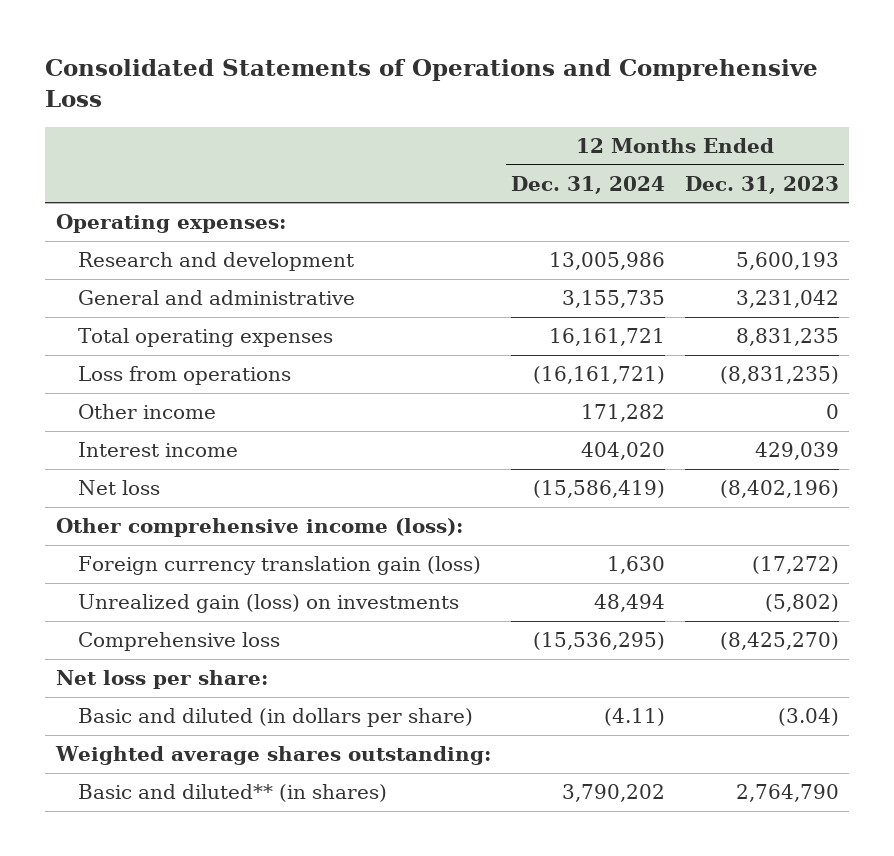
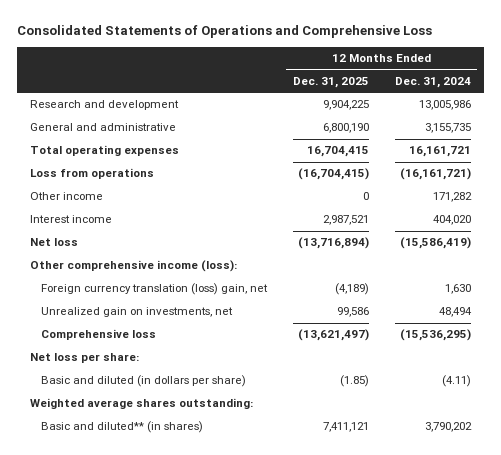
- | 12 Months Ended Dec. 31, 2024 | 12 Months Ended Dec. 31, 2023
+ | 12 Months Ended Dec. 31, 2025 | 12 Months Ended Dec. 31, 2024
- Operating expenses:
- Foreign currency translation gain (loss) | 1,630 | (17,272)
- Unrealized gain (loss) on investments | 48,494 | (5,802)
+ Foreign currency translation (loss) gain, net | (4,189) | 1,630
+ Unrealized gain on investments, net | 99,586 | 48,494

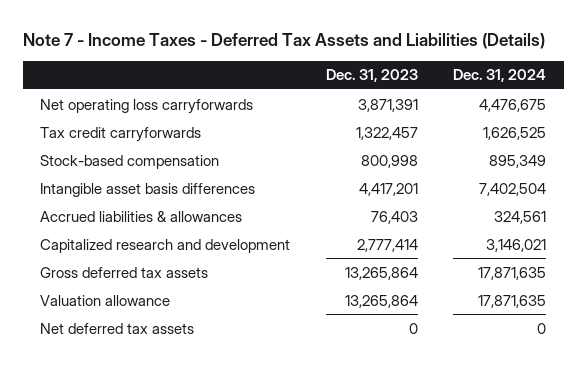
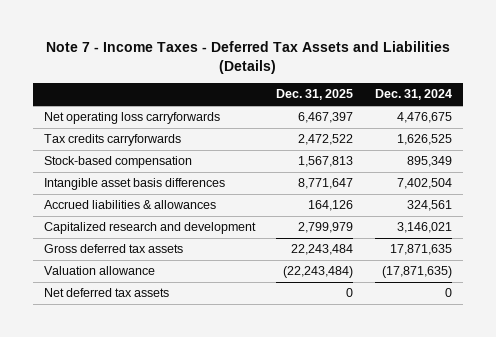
- | Dec. 31, 2023 | Dec. 31, 2024
+ | Dec. 31, 2025 | Dec. 31, 2024
- Tax credit carryforwards | 1,322,457 | 1,626,525
+ Tax credits carryforwards | 2,472,522 | 1,626,525
- Valuation allowance | 13,265,864 | 17,871,635
+ Valuation allowance | (22,243,484) | (17,871,635)

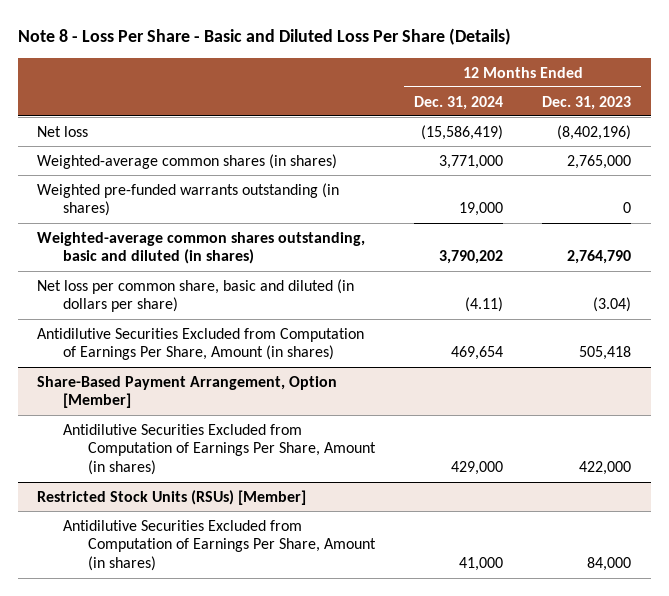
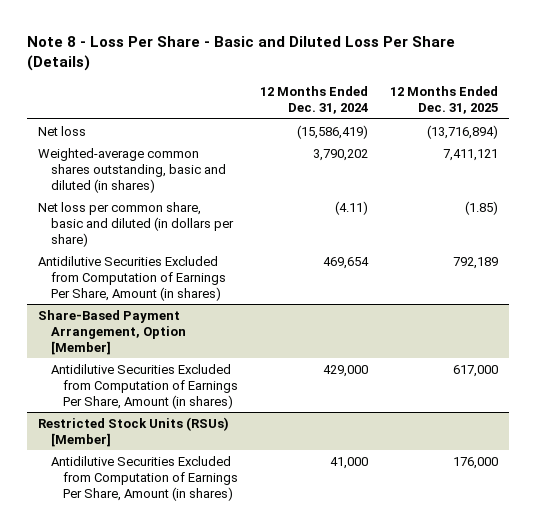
- | 12 Months Ended Dec. 31, 2024 | 12 Months Ended Dec. 31, 2023
+ | 12 Months Ended Dec. 31, 2024 | 12 Months Ended Dec. 31, 2025
- Weighted-average common shares (in shares) | 3,771,000 | 2,765,000
- Weighted pre-funded warrants outstanding (in shares) | 19,000 | 0

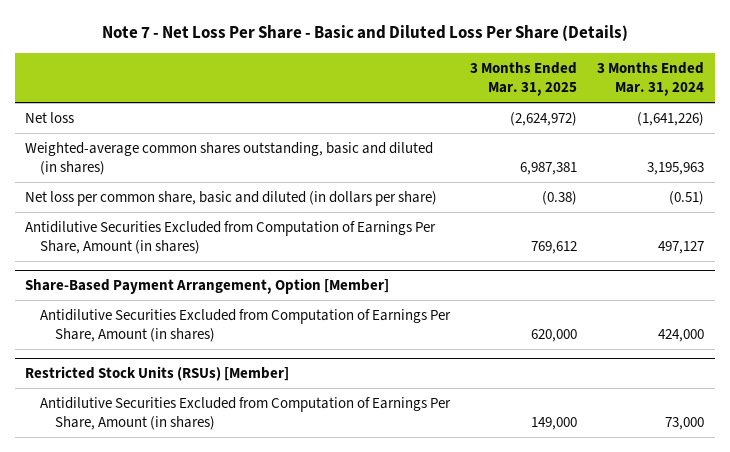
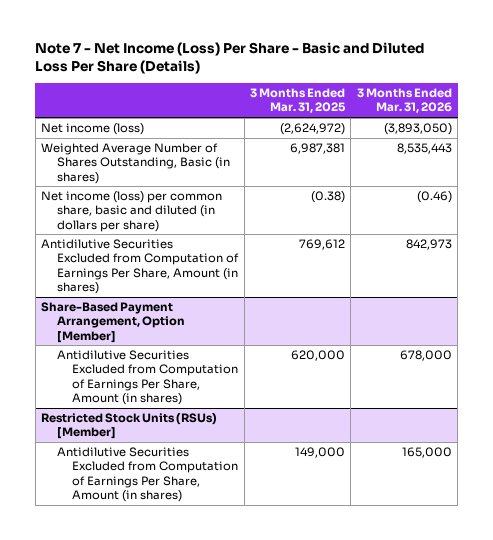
- Note 7 - Net Loss Per Share - Basic and Diluted Loss Per Share (Details)
+ Note 7 - Net Income (Loss) Per Share - Basic and Diluted Loss Per Share (Details)
- | 3 Months Ended Mar. 31, 2025 | 3 Months Ended Mar. 31, 2024
+ | 3 Months Ended Mar. 31, 2025 | 3 Months Ended Mar. 31, 2026
- Net loss | (2,624,972) | (1,641,226)
- Weighted-average common shares outstanding, basic and diluted (in shares) | 6,987,381 | 3,195,963
- Net loss per common share, basic and diluted (in dollars per share) | (0.38) | (0.51)
+ Net income (loss) | (2,624,972) | (3,893,050)
+ Weighted Average Number of Shares Outstanding, Basic (in shares) | 6,987,381 | 8,535,443
+ Net income (loss) per common share, basic and diluted (in dollars per share) | (0.38) | (0.46)

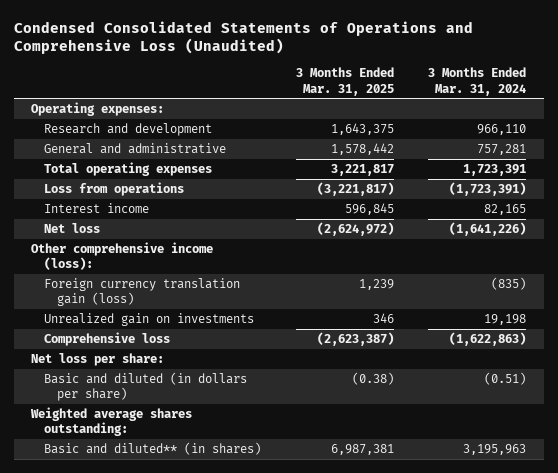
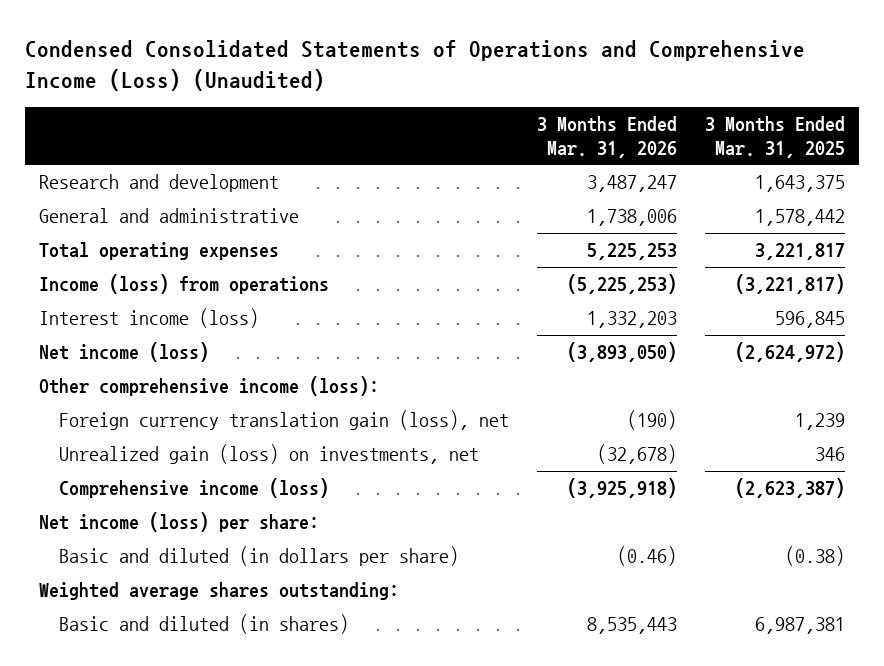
- Condensed Consolidated Statements of Operations and Comprehensive Loss (Unaudited)
+ Condensed Consolidated Statements of Operations and Comprehensive Income (Loss) (Unaudited)
- | 3 Months Ended Mar. 31, 2025 | 3 Months Ended Mar. 31, 2024
+ | 3 Months Ended Mar. 31, 2026 | 3 Months Ended Mar. 31, 2025
- Operating expenses:
- Loss from operations | (3,221,817) | (1,723,391)
- Interest income | 596,845 | 82,165
- Net loss | (2,624,972) | (1,641,226)
+ Income (loss) from operations | (5,225,253) | (3,221,817)
+ Interest income (loss) | 1,332,203 | 596,845
+ Net income (loss) | (3,893,050) | (2,624,972)
- Foreign currency translation gain (loss) | 1,239 | (835)
- Unrealized gain on investments | 346 | 19,198
- Comprehensive loss | (2,623,387) | (1,622,863)
- Net loss per share:
+ Foreign currency translation gain (loss), net | (190) | 1,239
+ Unrealized gain (loss) on investments, net | (32,678) | 346
+ Comprehensive income (loss) | (3,925,918) | (2,623,387)
+ Net income (loss) per share:
- Basic and diluted** (in shares) | 6,987,381 | 3,195,963
+ Basic and diluted (in shares) | 8,535,443 | 6,987,381

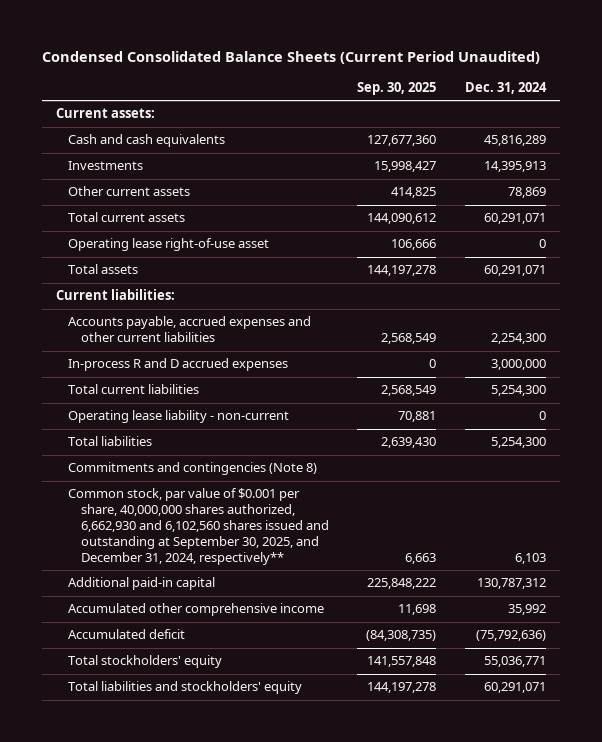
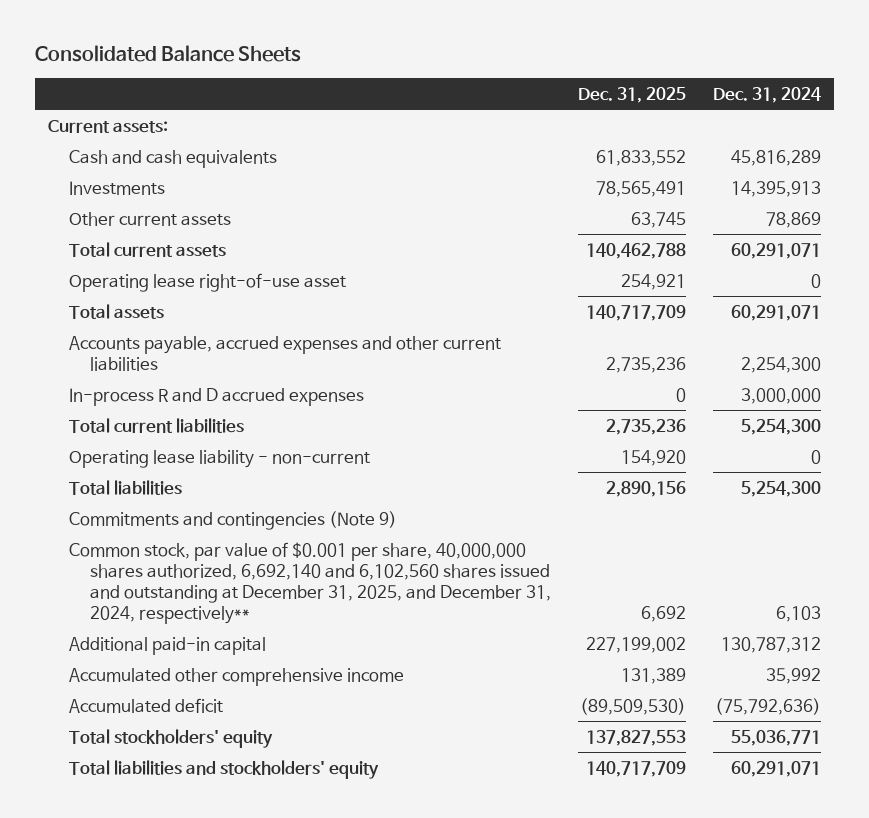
- Condensed Consolidated Balance Sheets (Current Period Unaudited)
+ Consolidated Balance Sheets
- | Sep. 30, 2025 | Dec. 31, 2024
+ | Dec. 31, 2025 | Dec. 31, 2024
- Current liabilities:
- Commitments and contingencies (Note 8)
- Common stock, par value of $0.001 per share, 40,000,000 shares authorized, 6,662,930 and 6,102,560 shares issued and outstanding at September 30, 2025, and December 31, 2024, respectively** | 6,663 | 6,103
+ Commitments and contingencies (Note 9)
+ Common stock, par value of $0.001 per share, 40,000,000 shares authorized, 6,692,140 and 6,102,560 shares issued and outstanding at December 31, 2025, and December 31, 2024, respectively** | 6,692 | 6,103

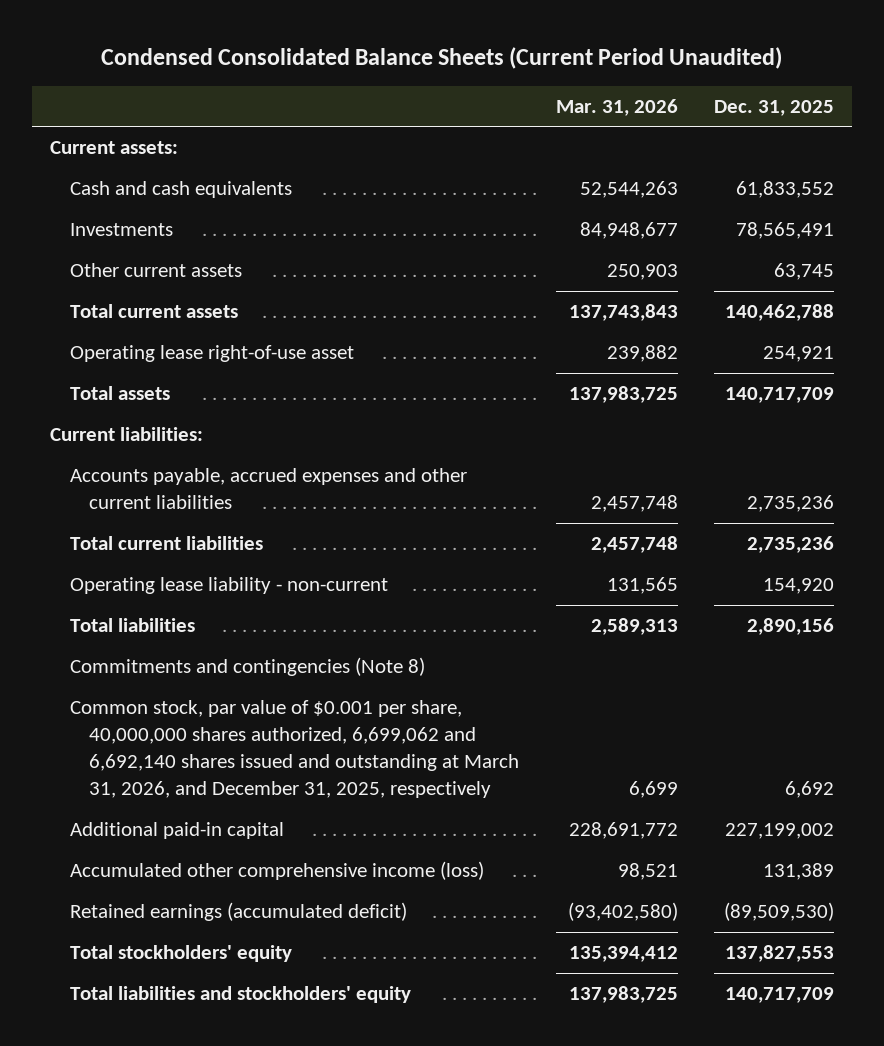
- Consolidated Balance Sheets
+ Condensed Consolidated Balance Sheets (Current Period Unaudited)
- | Dec. 31, 2025 | Dec. 31, 2024
+ | Mar. 31, 2026 | Dec. 31, 2025
+ Current liabilities:
- In-process R and D accrued expenses | 0 | 3,000,000
- Commitments and contingencies (Note 9)
- Common stock, par value of $0.001 per share, 40,000,000 shares authorized, 6,692,140 and 6,102,560 shares issued and outstanding at December 31, 2025, and December 31, 2024, respectively** | 6,692 | 6,103
+ Commitments and contingencies (Note 8)
+ Common stock, par value of $0.001 per share, 40,000,000 shares authorized, 6,699,062 and 6,692,140 shares issued and outstanding at March 31, 2026, and December 31, 2025, respectively | 6,699 | 6,692
- Accumulated other comprehensive income | 131,389 | 35,992
- Accumulated deficit | (89,509,530) | (75,792,636)
+ Accumulated other comprehensive income (loss) | 98,521 | 131,389
+ Retained earnings (accumulated deficit) | (93,402,580) | (89,509,530)

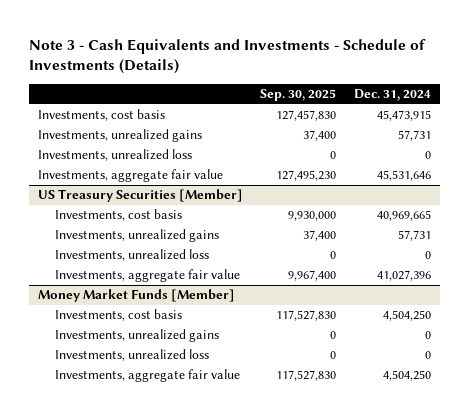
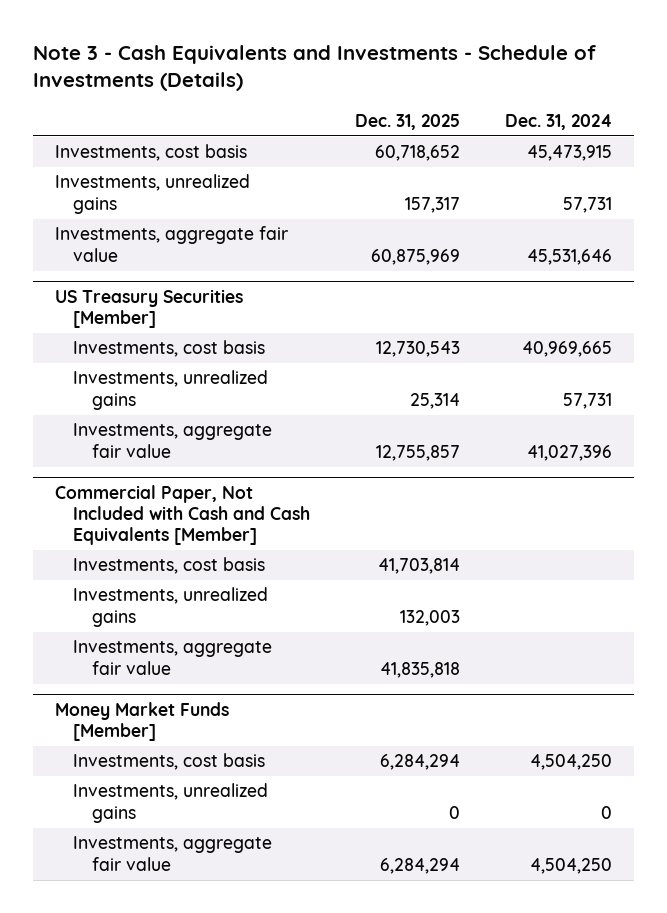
- | Sep. 30, 2025 | Dec. 31, 2024
+ | Dec. 31, 2025 | Dec. 31, 2024
- Investments, unrealized loss | 0 | 0
@ US Treasury Securities [Member]
- Investments, unrealized loss | 0 | 0
+ Commercial Paper, Not Included with Cash and Cash Equivalents [Member]
+ Investments, cost basis | 41,703,814 |
+ Investments, unrealized gains | 132,003 |
+ Investments, aggregate fair value | 41,835,818 |
@ Money Market Funds [Member]
- Investments, unrealized loss | 0 | 0

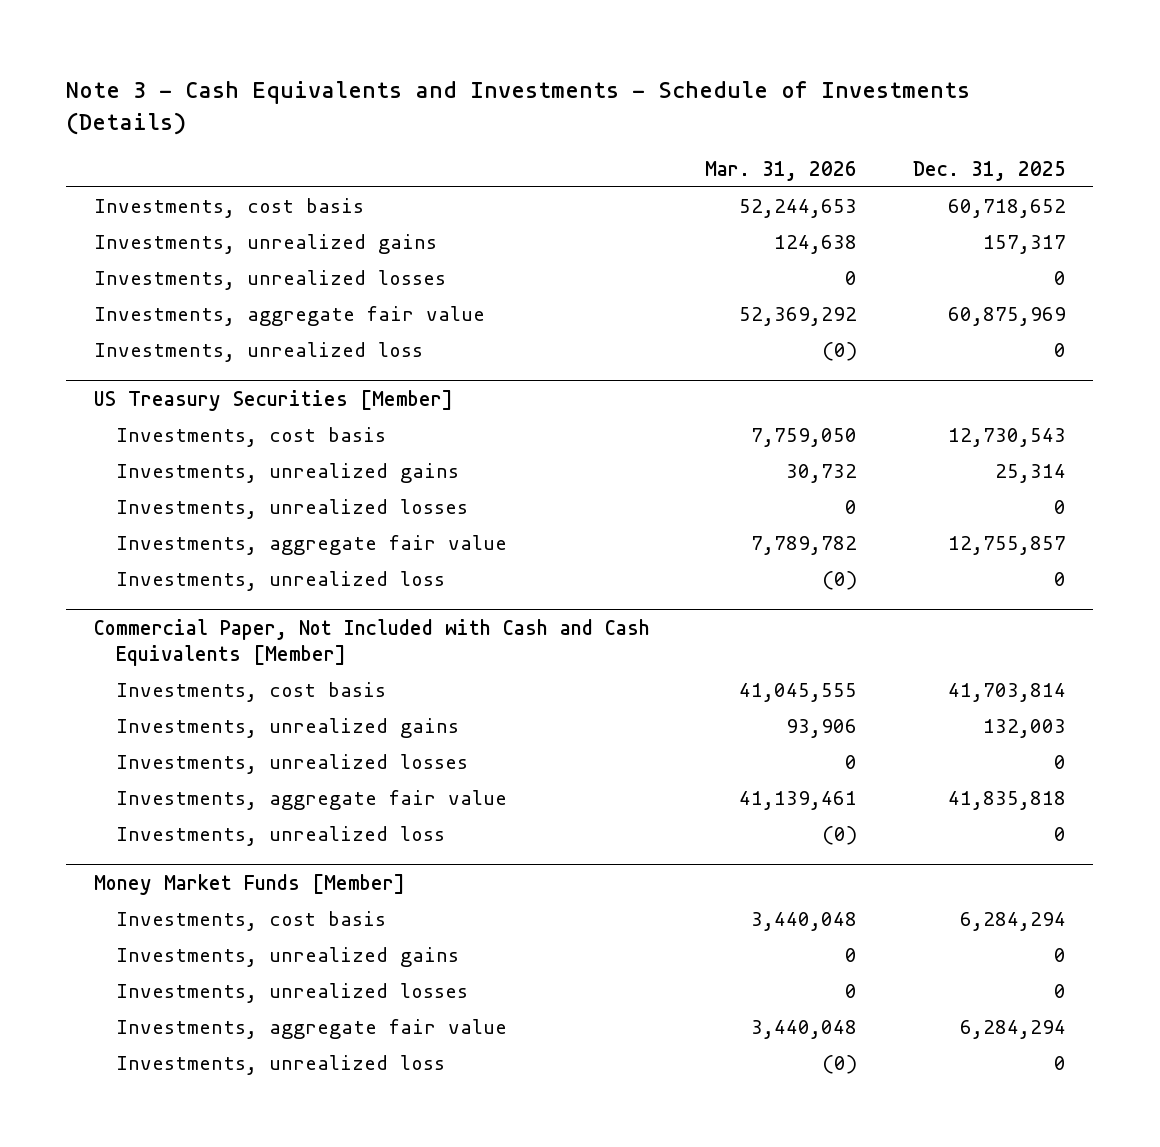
- | Dec. 31, 2025 | Dec. 31, 2024
+ | Mar. 31, 2026 | Dec. 31, 2025
+ Investments, unrealized losses | 0 | 0
+ Investments, unrealized loss | (0) | 0
@ US Treasury Securities [Member]
+ Investments, unrealized losses | 0 | 0
+ Investments, unrealized loss | (0) | 0
@ Commercial Paper, Not Included with Cash and Cash Equivalents [Member]
+ Investments, unrealized losses | 0 | 0
+ Investments, unrealized loss | (0) | 0
@ Money Market Funds [Member]
+ Investments, unrealized losses | 0 | 0
+ Investments, unrealized loss | (0) | 0

